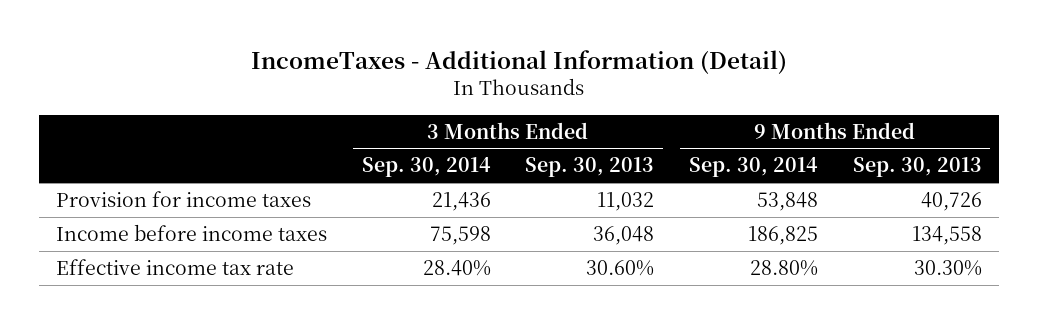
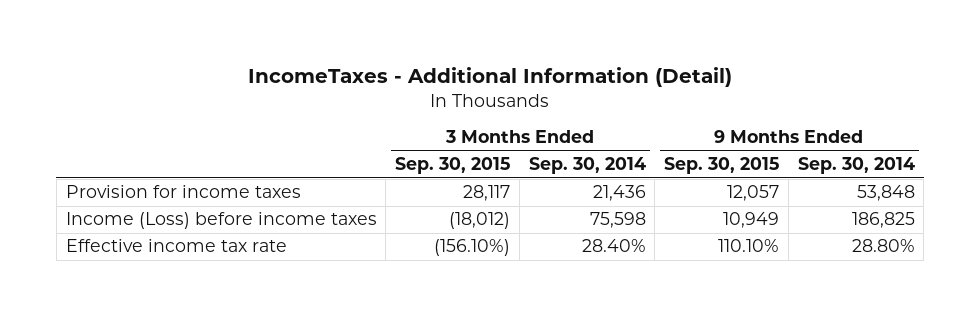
- | 3 Months Ended Sep. 30, 2014 | 3 Months Ended Sep. 30, 2013 | 9 Months Ended Sep. 30, 2014 | 9 Months Ended Sep. 30, 2013
+ | 3 Months Ended Sep. 30, 2015 | 3 Months Ended Sep. 30, 2014 | 9 Months Ended Sep. 30, 2015 | 9 Months Ended Sep. 30, 2014
- Income before income taxes | 75,598 | 36,048 | 186,825 | 134,558
+ Income (Loss) before income taxes | (18,012) | 75,598 | 10,949 | 186,825

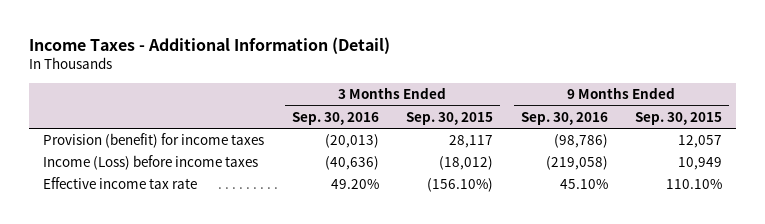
- IncomeTaxes - Additional Information (Detail)
+ Income Taxes - Additional Information (Detail)
- | 3 Months Ended Sep. 30, 2015 | 3 Months Ended Sep. 30, 2014 | 9 Months Ended Sep. 30, 2015 | 9 Months Ended Sep. 30, 2014
+ | 3 Months Ended Sep. 30, 2016 | 3 Months Ended Sep. 30, 2015 | 9 Months Ended Sep. 30, 2016 | 9 Months Ended Sep. 30, 2015
- Provision for income taxes | 28,117 | 21,436 | 12,057 | 53,848
+ Provision (benefit) for income taxes | (20,013) | 28,117 | (98,786) | 12,057

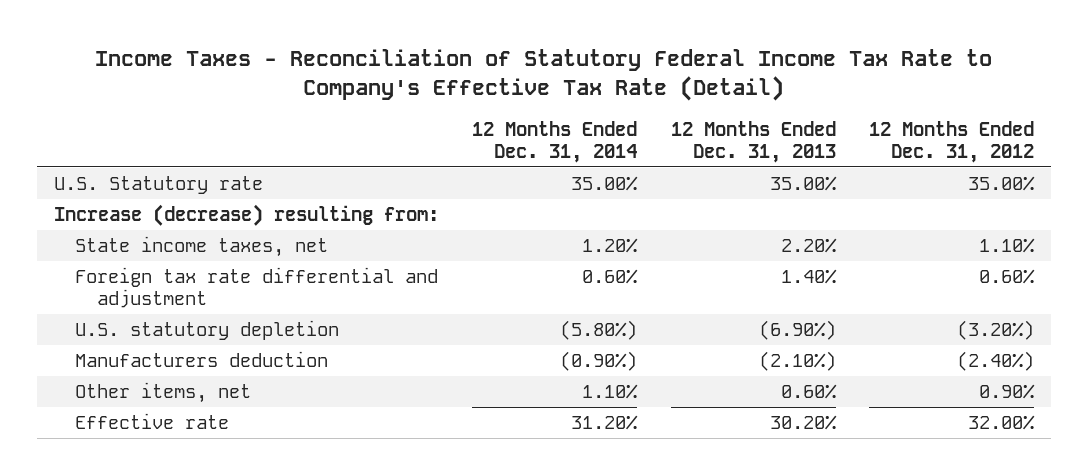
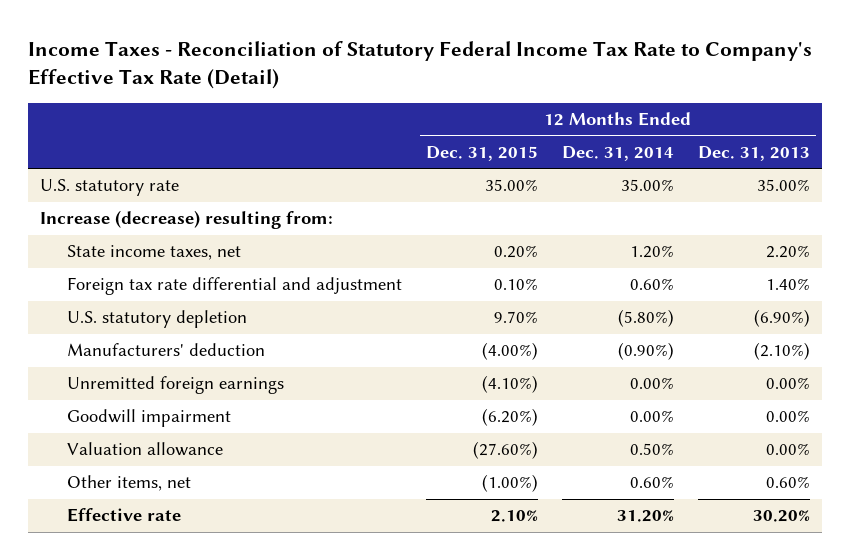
- | 12 Months Ended Dec. 31, 2014 | 12 Months Ended Dec. 31, 2013 | 12 Months Ended Dec. 31, 2012
+ | 12 Months Ended Dec. 31, 2015 | 12 Months Ended Dec. 31, 2014 | 12 Months Ended Dec. 31, 2013
- U.S. Statutory rate | 35.00% | 35.00% | 35.00%
+ U.S. statutory rate | 35.00% | 35.00% | 35.00%
- Manufacturers deduction | (0.90%) | (2.10%) | (2.40%)
- Other items, net | 1.10% | 0.60% | 0.90%
+ Manufacturers' deduction | (4.00%) | (0.90%) | (2.10%)
+ Unremitted foreign earnings | (4.10%) | 0.00% | 0.00%
+ Goodwill impairment | (6.20%) | 0.00% | 0.00%
+ Valuation allowance | (27.60%) | 0.50% | 0.00%
+ Other items, net | (1.00%) | 0.60% | 0.60%

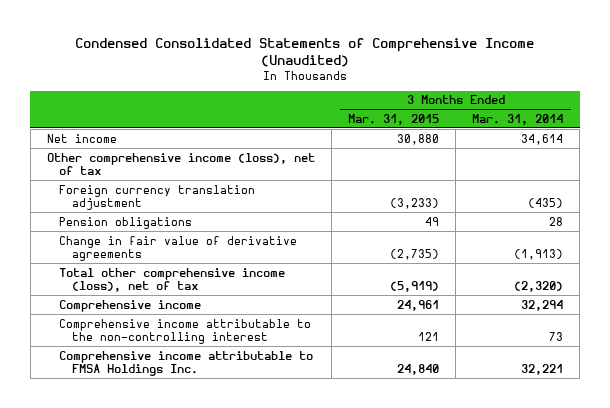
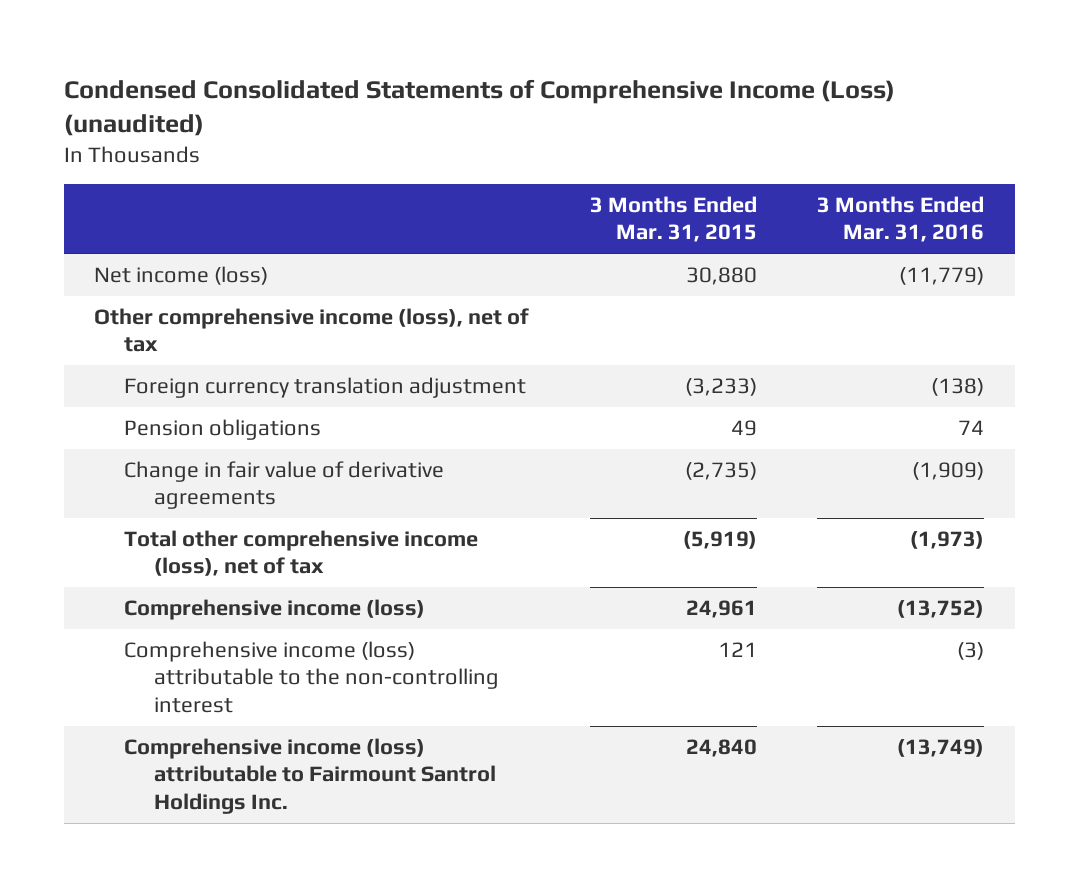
- Condensed Consolidated Statements of Comprehensive Income (Unaudited)
+ Condensed Consolidated Statements of Comprehensive Income (Loss) (unaudited)
- | 3 Months Ended Mar. 31, 2015 | 3 Months Ended Mar. 31, 2014
+ | 3 Months Ended Mar. 31, 2015 | 3 Months Ended Mar. 31, 2016
- Net income | 30,880 | 34,614
+ Net income (loss) | 30,880 | (11,779)
- Comprehensive income | 24,961 | 32,294
- Comprehensive income attributable to the non-controlling interest | 121 | 73
- Comprehensive income attributable to FMSA Holdings Inc. | 24,840 | 32,221
+ Comprehensive income (loss) | 24,961 | (13,752)
+ Comprehensive income (loss) attributable to the non-controlling interest | 121 | (3)
+ Comprehensive income (loss) attributable to Fairmount Santrol Holdings Inc. | 24,840 | (13,749)

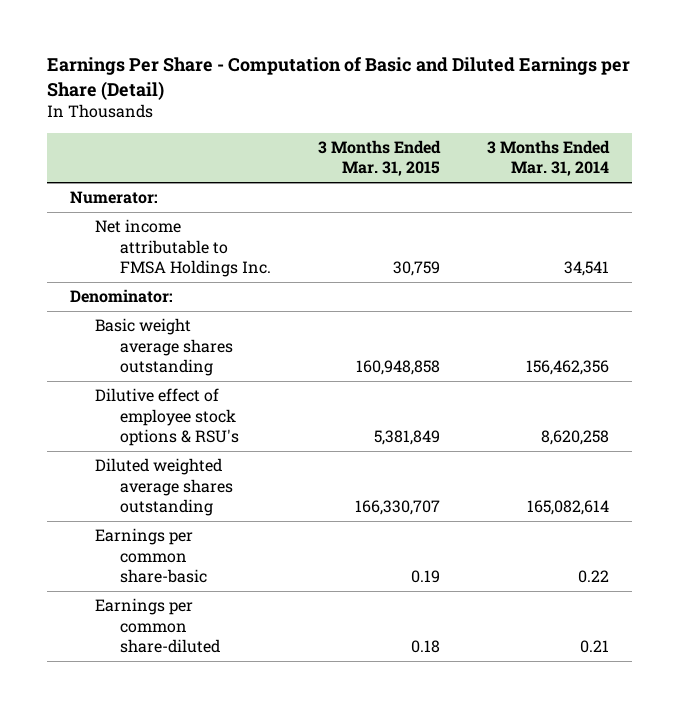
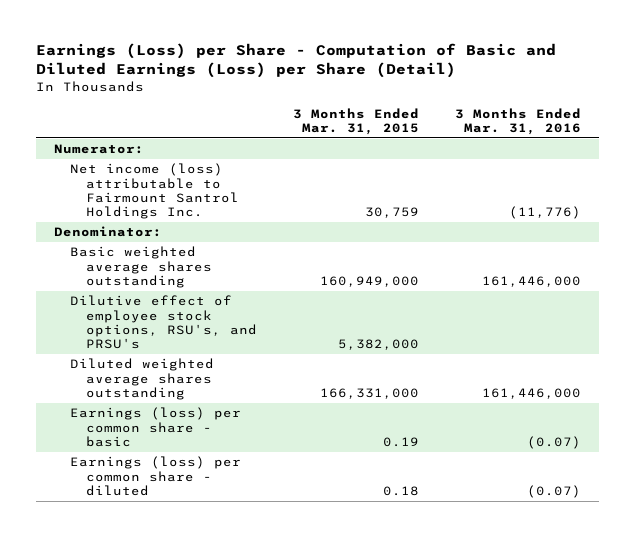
- Earnings Per Share - Computation of Basic and Diluted Earnings per Share (Detail)
+ Earnings (Loss) per Share - Computation of Basic and Diluted Earnings (Loss) per Share (Detail)
- | 3 Months Ended Mar. 31, 2015 | 3 Months Ended Mar. 31, 2014
+ | 3 Months Ended Mar. 31, 2015 | 3 Months Ended Mar. 31, 2016
- Net income attributable to FMSA Holdings Inc. | 30,759 | 34,541
+ Net income (loss) attributable to Fairmount Santrol Holdings Inc. | 30,759 | (11,776)
- Basic weight average shares outstanding | 160,948,858 | 156,462,356
- Dilutive effect of employee stock options & RSU's | 5,381,849 | 8,620,258
- Diluted weighted average shares outstanding | 166,330,707 | 165,082,614
- Earnings per common share-basic | 0.19 | 0.22
- Earnings per common share-diluted | 0.18 | 0.21
+ Basic weighted average shares outstanding | 160,949,000 | 161,446,000
+ Dilutive effect of employee stock options, RSU's, and PRSU's | 5,382,000 |
+ Diluted weighted average shares outstanding | 166,331,000 | 161,446,000
+ Earnings (loss) per common share - basic | 0.19 | (0.07)
+ Earnings (loss) per common share - diluted | 0.18 | (0.07)

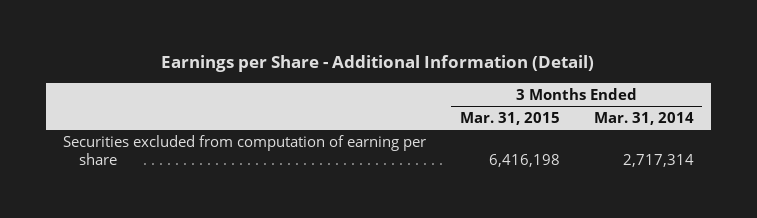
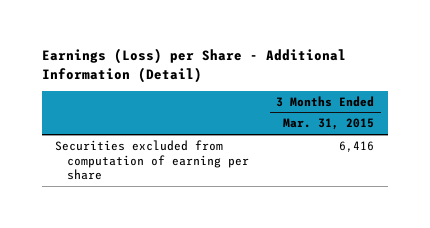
- Earnings per Share - Additional Information (Detail)
+ Earnings (Loss) per Share - Additional Information (Detail)
- | 3 Months Ended Mar. 31, 2015 | 3 Months Ended Mar. 31, 2014
+ | 3 Months Ended Mar. 31, 2015
- Securities excluded from computation of earning per share | 6,416,198 | 2,717,314
+ Securities excluded from computation of earning per share | 6,416

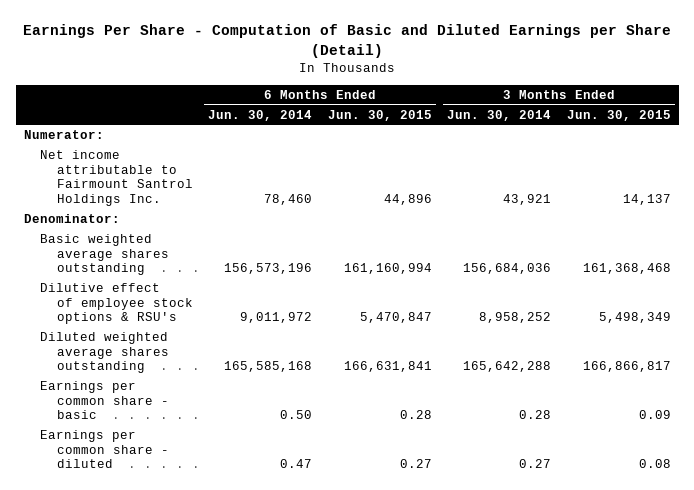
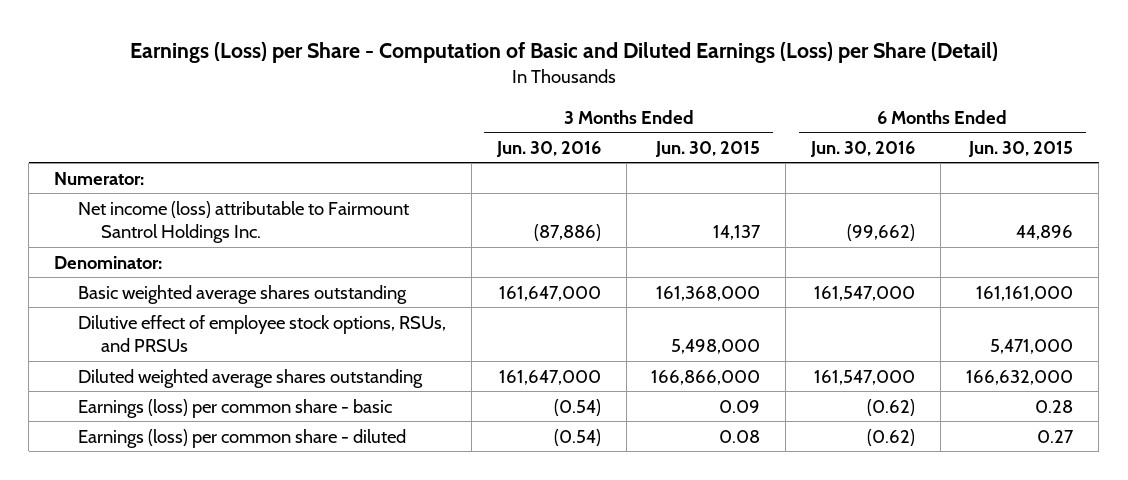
- Earnings Per Share - Computation of Basic and Diluted Earnings per Share (Detail)
+ Earnings (Loss) per Share - Computation of Basic and Diluted Earnings (Loss) per Share (Detail)
- | 6 Months Ended Jun. 30, 2014 | 6 Months Ended Jun. 30, 2015 | 3 Months Ended Jun. 30, 2014 | 3 Months Ended Jun. 30, 2015
+ | 3 Months Ended Jun. 30, 2016 | 3 Months Ended Jun. 30, 2015 | 6 Months Ended Jun. 30, 2016 | 6 Months Ended Jun. 30, 2015
- Net income attributable to Fairmount Santrol Holdings Inc. | 78,460 | 44,896 | 43,921 | 14,137
+ Net income (loss) attributable to Fairmount Santrol Holdings Inc. | (87,886) | 14,137 | (99,662) | 44,896
- Basic weighted average shares outstanding | 156,573,196 | 161,160,994 | 156,684,036 | 161,368,468
- Dilutive effect of employee stock options & RSU's | 9,011,972 | 5,470,847 | 8,958,252 | 5,498,349
- Diluted weighted average shares outstanding | 165,585,168 | 166,631,841 | 165,642,288 | 166,866,817
- Earnings per common share - basic | 0.50 | 0.28 | 0.28 | 0.09
- Earnings per common share - diluted | 0.47 | 0.27 | 0.27 | 0.08
+ Basic weighted average shares outstanding | 161,647,000 | 161,368,000 | 161,547,000 | 161,161,000
+ Dilutive effect of employee stock options, RSUs, and PRSUs | | 5,498,000 | | 5,471,000
+ Diluted weighted average shares outstanding | 161,647,000 | 166,866,000 | 161,547,000 | 166,632,000
+ Earnings (loss) per common share - basic | (0.54) | 0.09 | (0.62) | 0.28
+ Earnings (loss) per common share - diluted | (0.54) | 0.08 | (0.62) | 0.27

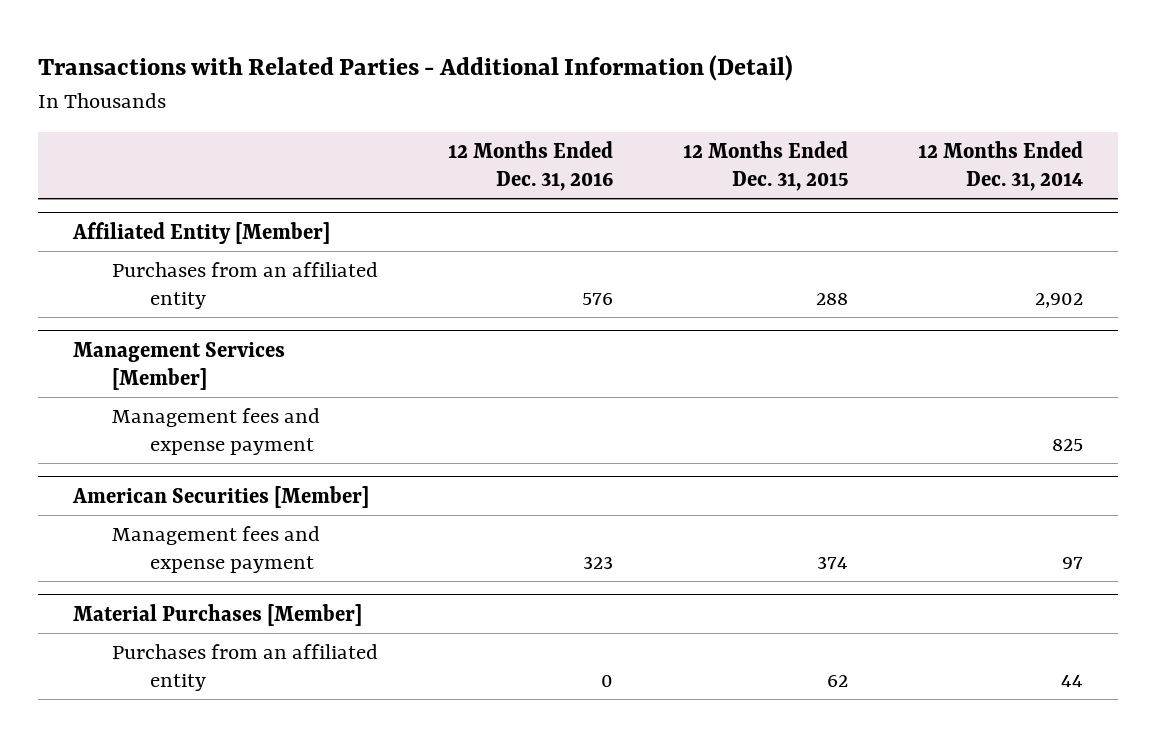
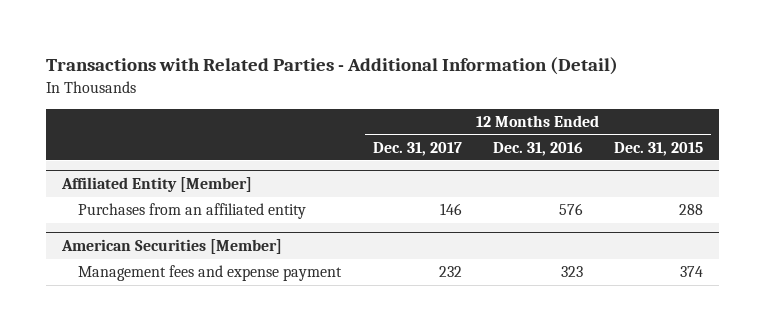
- | 12 Months Ended Dec. 31, 2016 | 12 Months Ended Dec. 31, 2015 | 12 Months Ended Dec. 31, 2014
+ | 12 Months Ended Dec. 31, 2017 | 12 Months Ended Dec. 31, 2016 | 12 Months Ended Dec. 31, 2015
- Management Services [Member]
- Management fees and expense payment | | | 825
- Material Purchases [Member]
- Purchases from an affiliated entity | 0 | 62 | 44

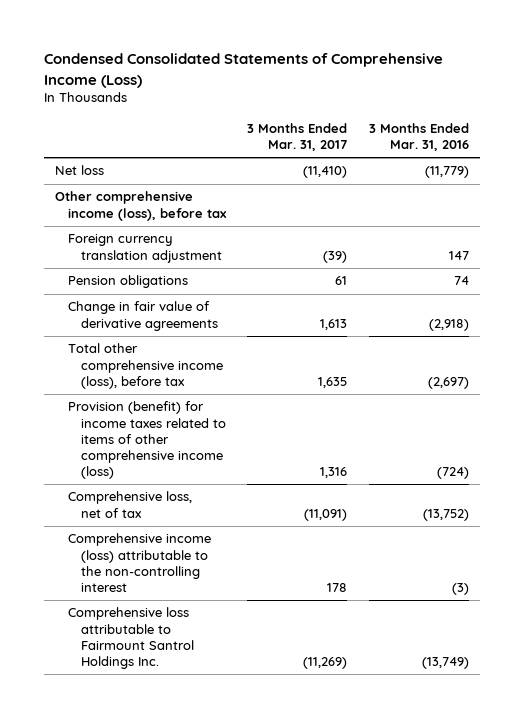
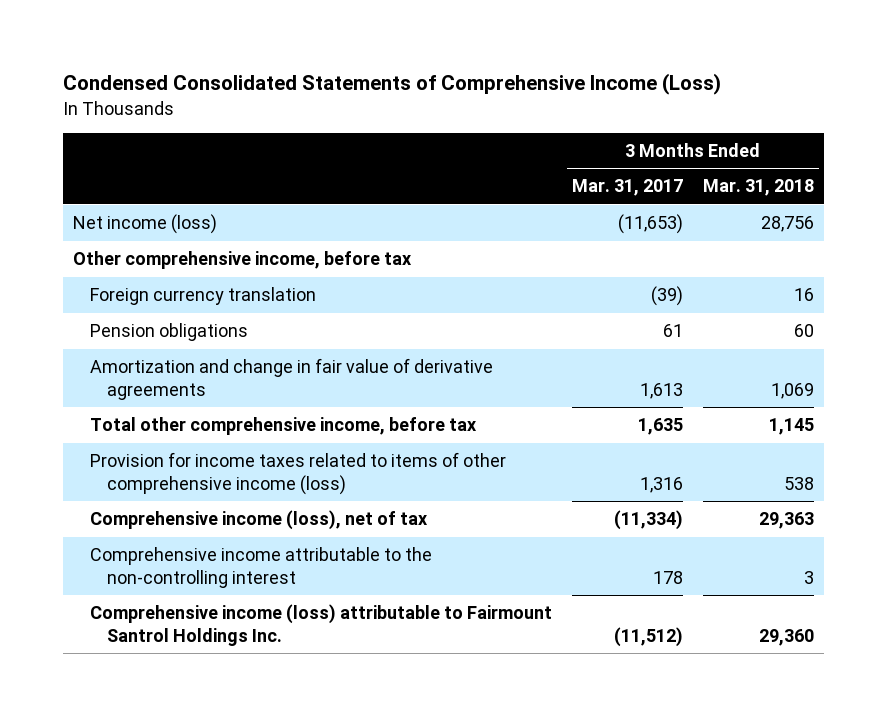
- | 3 Months Ended Mar. 31, 2017 | 3 Months Ended Mar. 31, 2016
+ | 3 Months Ended Mar. 31, 2017 | 3 Months Ended Mar. 31, 2018
- Net loss | (11,410) | (11,779)
- Other comprehensive income (loss), before tax
- Foreign currency translation adjustment | (39) | 147
+ Net income (loss) | (11,653) | 28,756
+ Other comprehensive income, before tax
+ Foreign currency translation | (39) | 16
- Change in fair value of derivative agreements | 1,613 | (2,918)
- Total other comprehensive income (loss), before tax | 1,635 | (2,697)
- Provision (benefit) for income taxes related to items of other comprehensive income (loss) | 1,316 | (724)
- Comprehensive loss, net of tax | (11,091) | (13,752)
- Comprehensive income (loss) attributable to the non-controlling interest | 178 | (3)
- Comprehensive loss attributable to Fairmount Santrol Holdings Inc. | (11,269) | (13,749)
+ Amortization and change in fair value of derivative agreements | 1,613 | 1,069
+ Total other comprehensive income, before tax | 1,635 | 1,145
+ Provision for income taxes related to items of other comprehensive income (loss) | 1,316 | 538
+ Comprehensive income (loss), net of tax | (11,334) | 29,363
+ Comprehensive income attributable to the non-controlling interest | 178 | 3
+ Comprehensive income (loss) attributable to Fairmount Santrol Holdings Inc. | (11,512) | 29,360

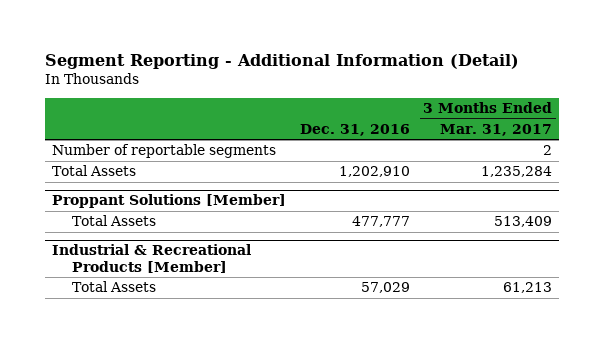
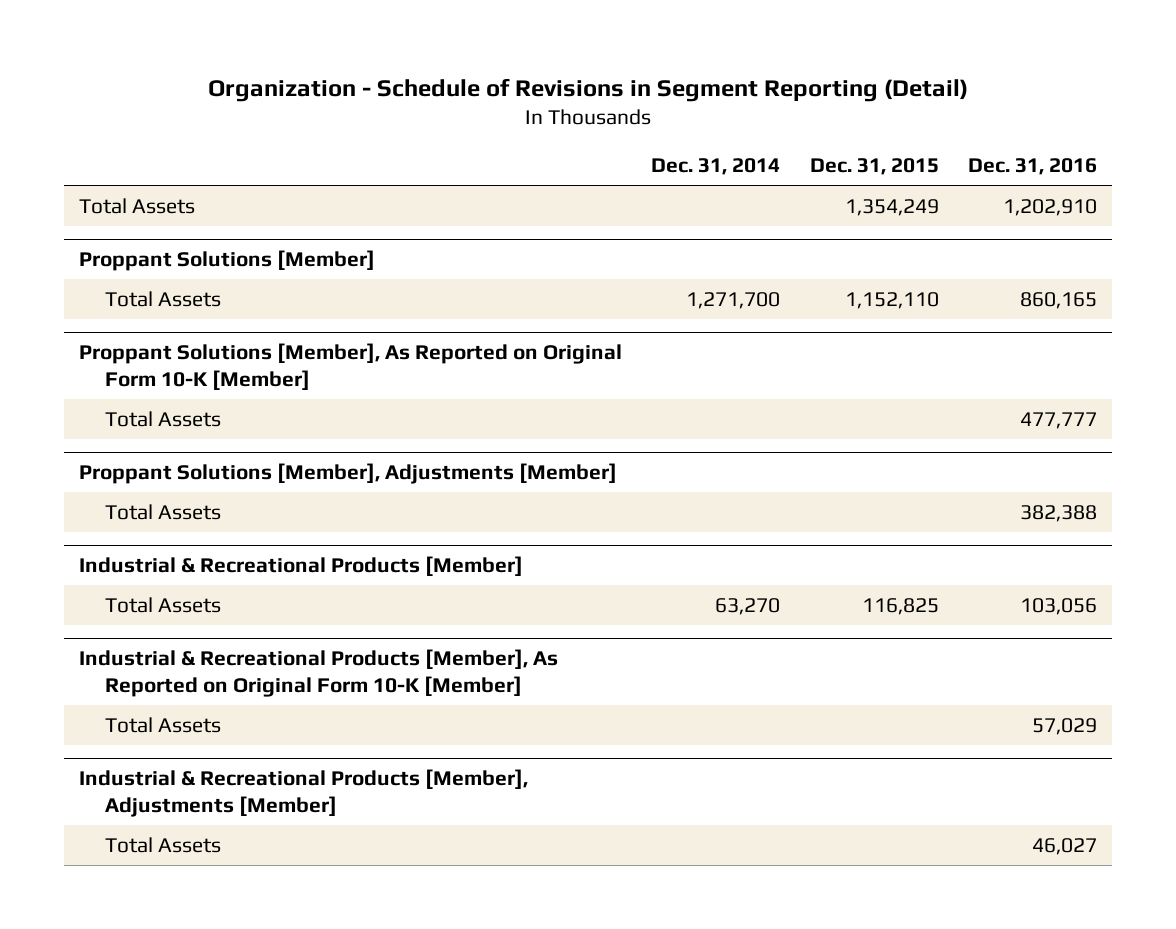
- Segment Reporting - Additional Information (Detail)
+ Organization - Schedule of Revisions in Segment Reporting (Detail)
- | Dec. 31, 2016 | 3 Months Ended Mar. 31, 2017
+ | Dec. 31, 2014 | Dec. 31, 2015 | Dec. 31, 2016
- Number of reportable segments | | 2
@ Proppant Solutions [Member]
+ Total Assets | 1,271,700 | 1,152,110 | 860,165
+ Proppant Solutions [Member], As Reported on Original Form 10-K [Member]
+ Proppant Solutions [Member], Adjustments [Member]
+ Total Assets | | | 382,388
@ Industrial & Recreational Products [Member]
+ Total Assets | 63,270 | 116,825 | 103,056
+ Industrial & Recreational Products [Member], As Reported on Original Form 10-K [Member]
+ Industrial & Recreational Products [Member], Adjustments [Member]
+ Total Assets | | | 46,027

